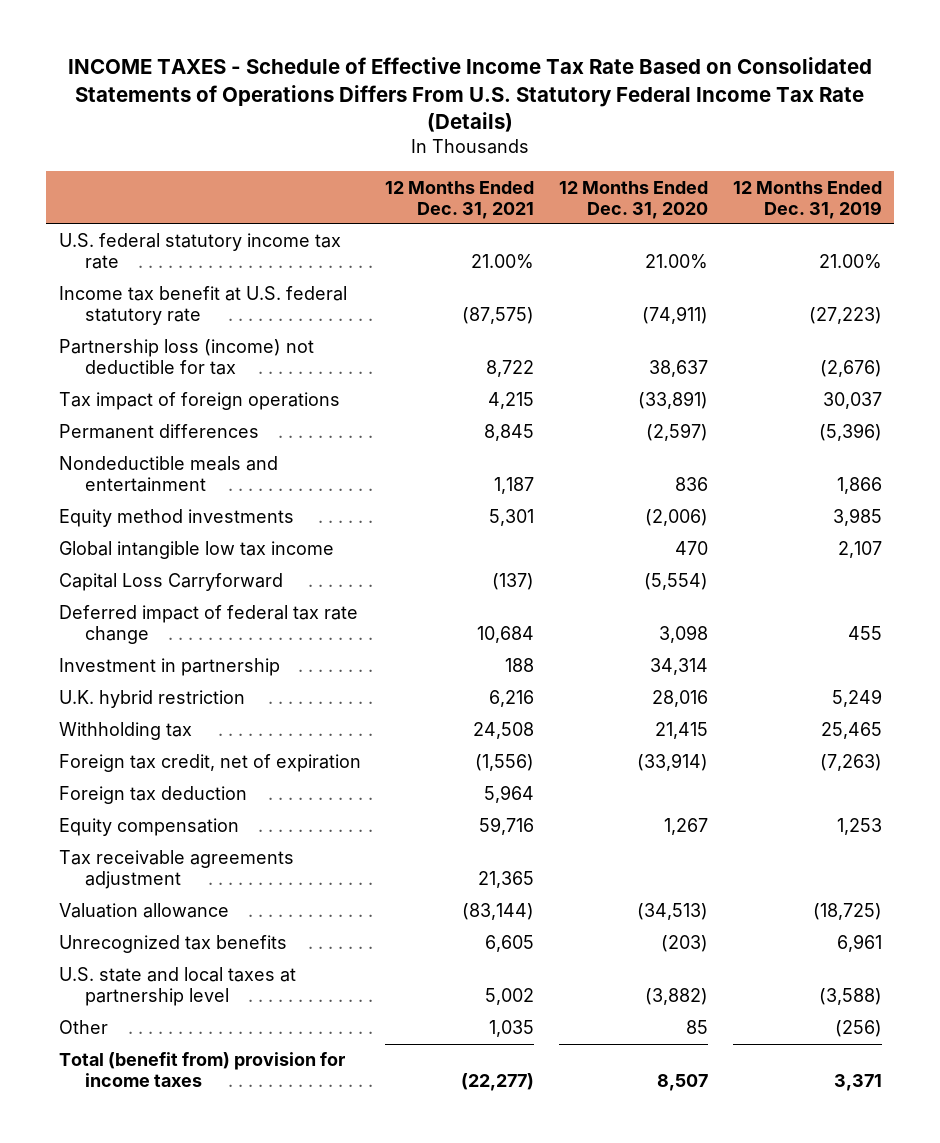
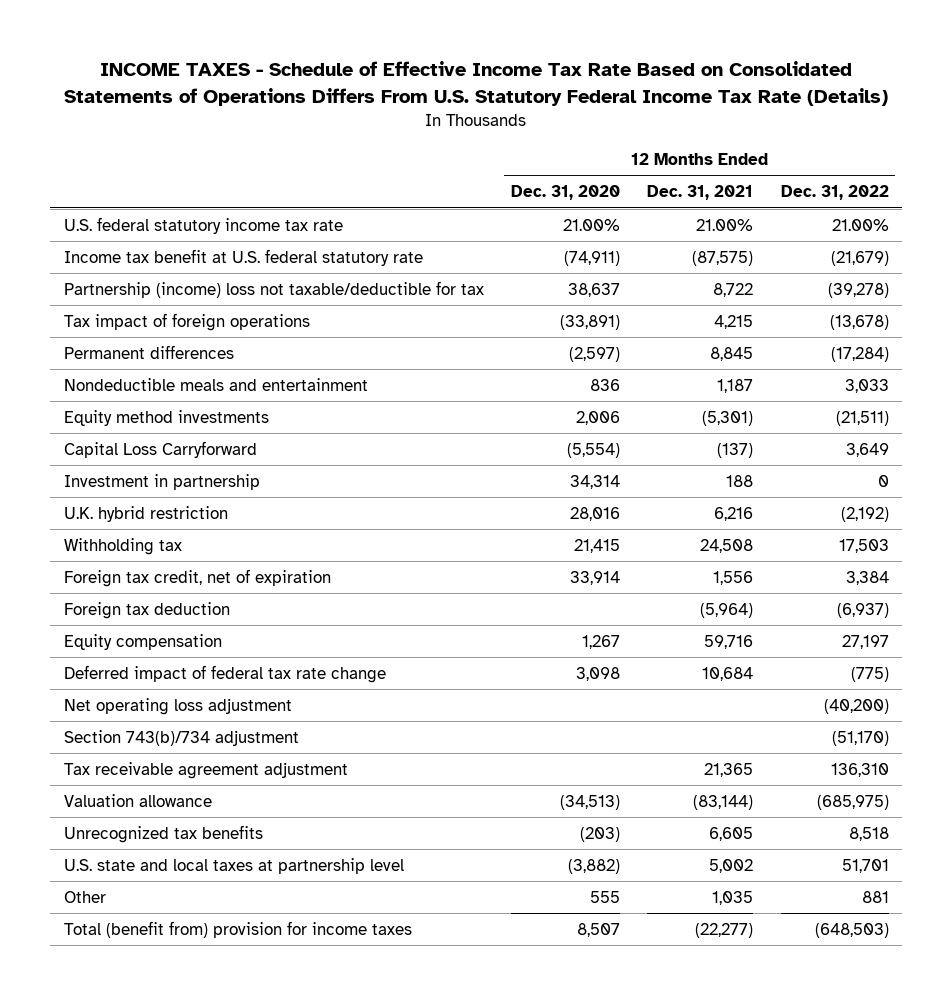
- | 12 Months Ended Dec. 31, 2021 | 12 Months Ended Dec. 31, 2020 | 12 Months Ended Dec. 31, 2019
+ | 12 Months Ended Dec. 31, 2020 | 12 Months Ended Dec. 31, 2021 | 12 Months Ended Dec. 31, 2022
- Partnership loss (income) not deductible for tax | 8,722 | 38,637 | (2,676)
+ Partnership (income) loss not taxable/deductible for tax | 38,637 | 8,722 | (39,278)
- Equity method investments | 5,301 | (2,006) | 3,985
- Global intangible low tax income | | 470 | 2,107
+ Equity method investments | 2,006 | (5,301) | (21,511)
- Foreign tax credit, net of expiration | (1,556) | (33,914) | (7,263)
- Foreign tax deduction | 5,964 | |
+ Foreign tax credit, net of expiration | 33,914 | 1,556 | 3,384
+ Foreign tax deduction | | (5,964) | (6,937)
- Tax receivable agreements adjustment | 21,365 | |
moved down: Deferred impact of federal tax rate change | 3,098 | 10,684 | (775)
+ Net operating loss adjustment | | | (40,200)
+ Section 743(b)/734 adjustment | | | (51,170)
+ Tax receivable agreement adjustment | | 21,365 | 136,310
- Other | 1,035 | 85 | (256)
+ Other | 555 | 1,035 | 881

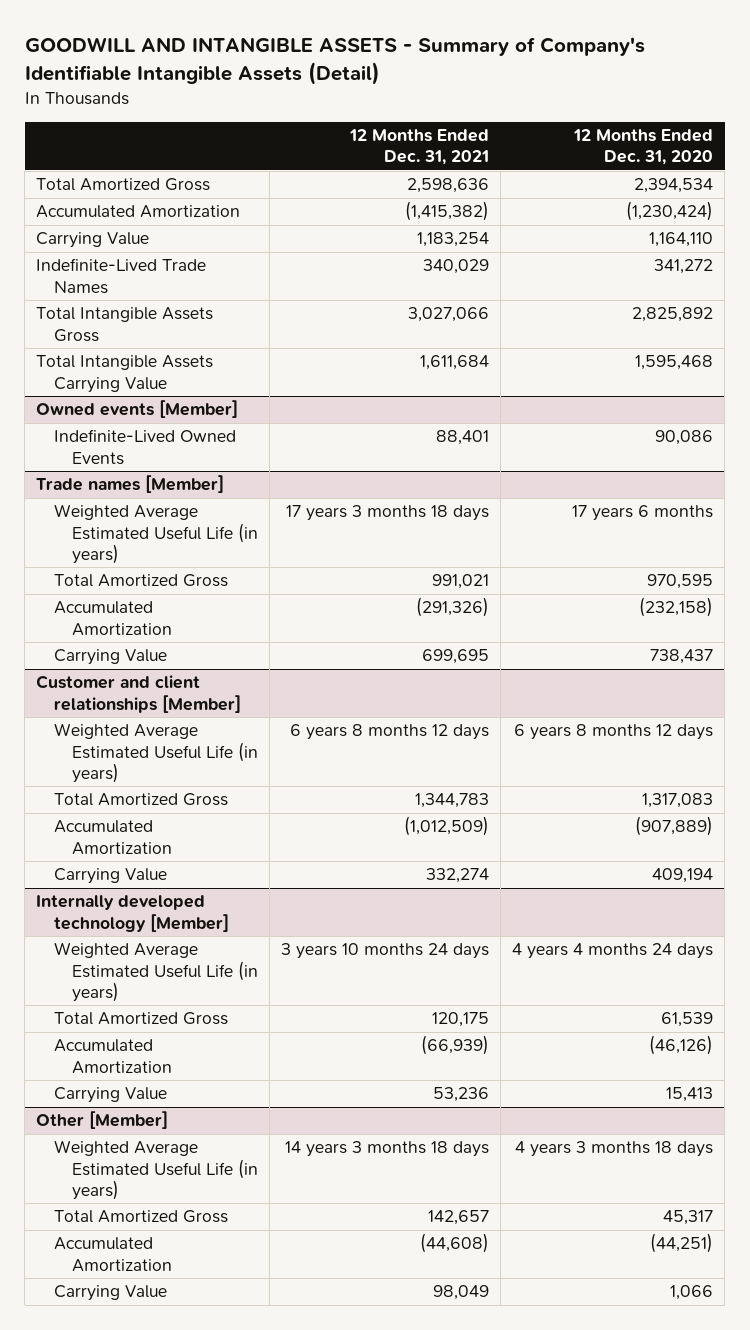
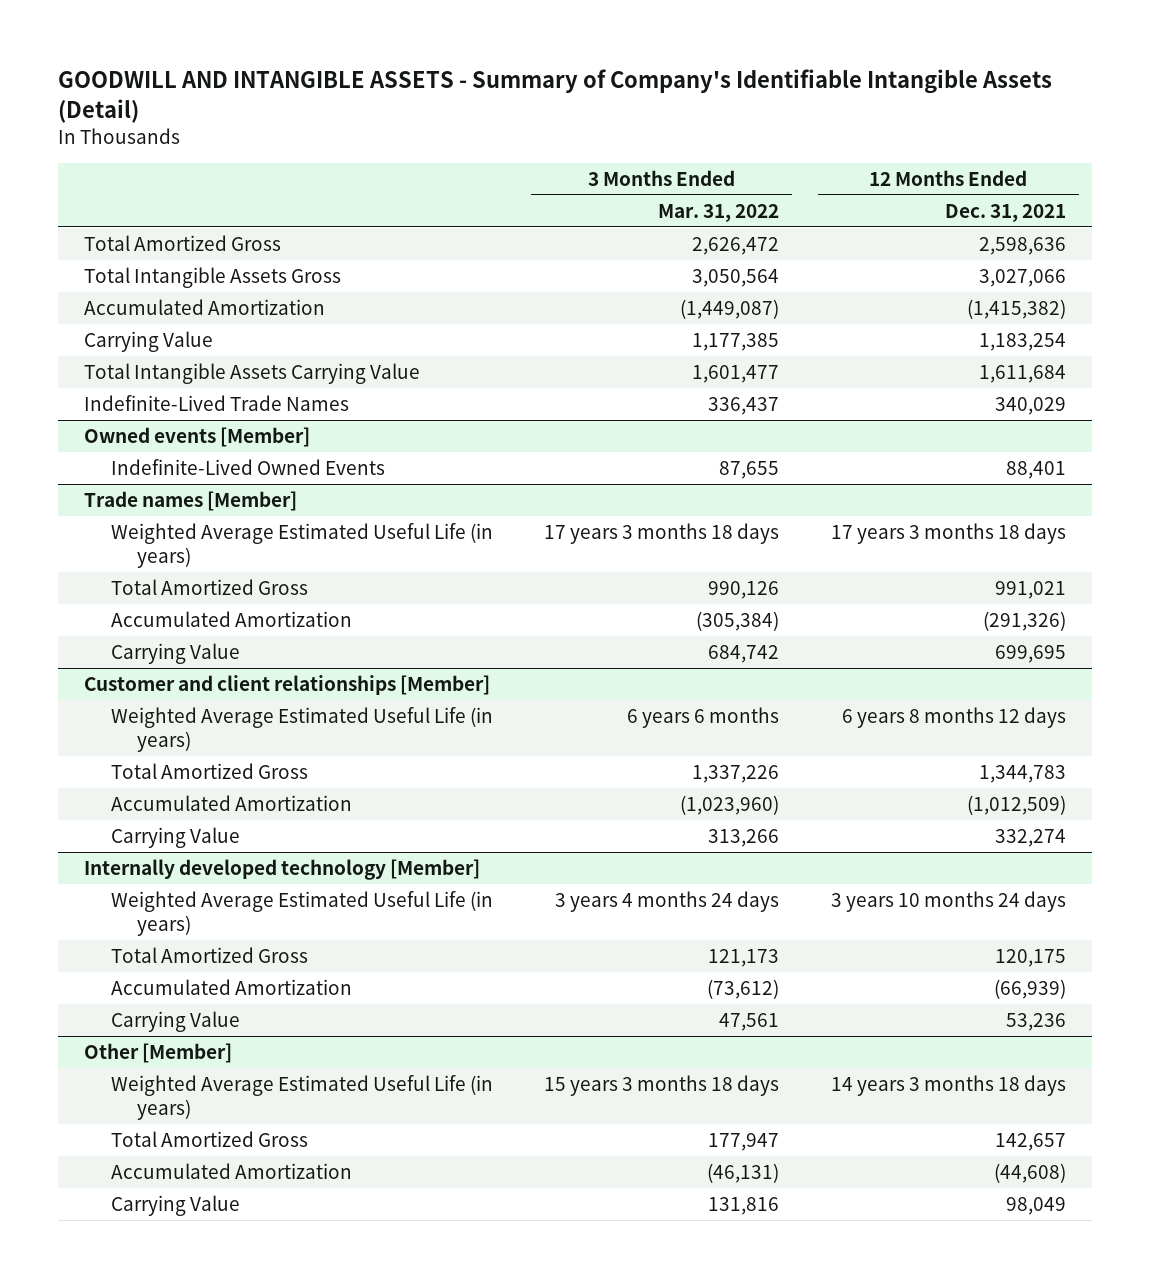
- | 12 Months Ended Dec. 31, 2021 | 12 Months Ended Dec. 31, 2020
+ | 3 Months Ended Mar. 31, 2022 | 12 Months Ended Dec. 31, 2021
moved up: Total Intangible Assets Gross | 3,050,564 | 3,027,066
moved down: Indefinite-Lived Trade Names | 336,437 | 340,029

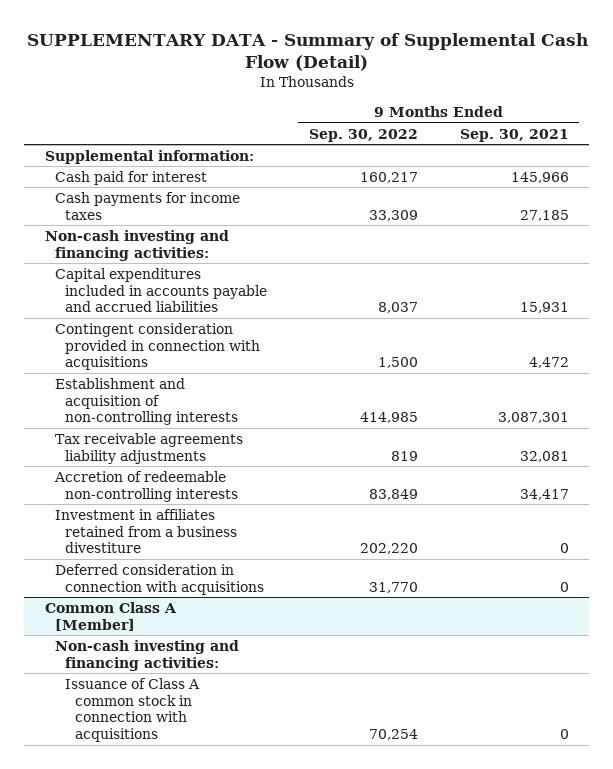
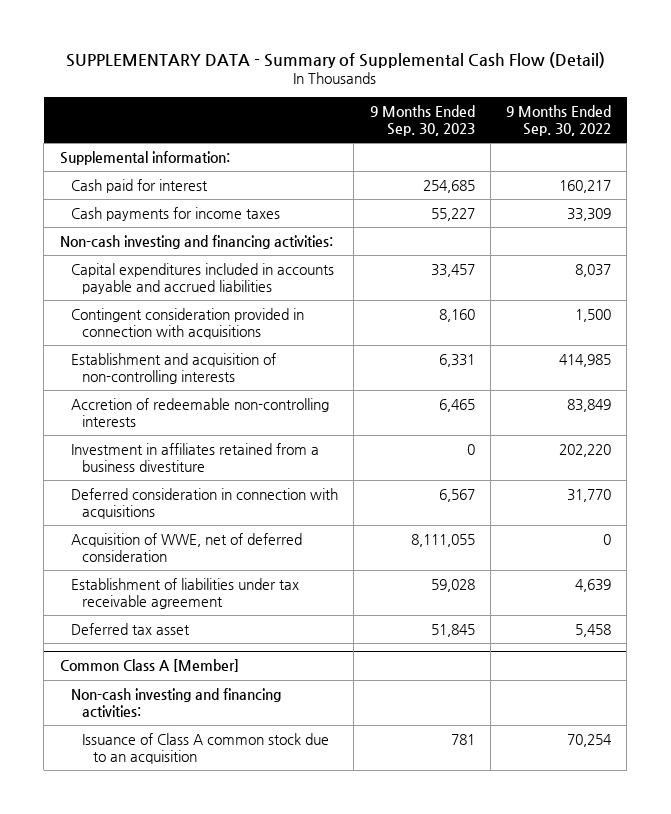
- | 9 Months Ended Sep. 30, 2022 | 9 Months Ended Sep. 30, 2021
+ | 9 Months Ended Sep. 30, 2023 | 9 Months Ended Sep. 30, 2022
- Tax receivable agreements liability adjustments | 819 | 32,081
+ Acquisition of WWE, net of deferred consideration | 8,111,055 | 0
+ Establishment of liabilities under tax receivable agreement | 59,028 | 4,639
+ Deferred tax asset | 51,845 | 5,458
@ Common Class A [Member]
- Issuance of Class A common stock in connection with acquisitions | 70,254 | 0
+ Issuance of Class A common stock due to an acquisition | 781 | 70,254

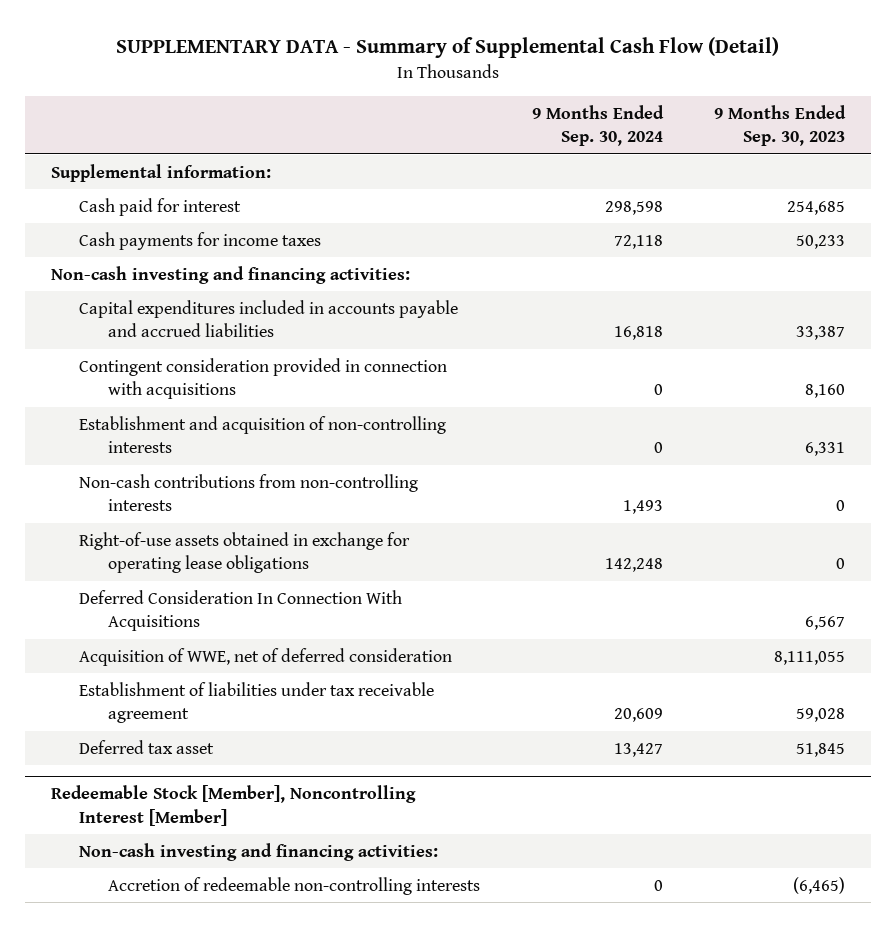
- | 9 Months Ended Sep. 30, 2023 | 9 Months Ended Sep. 30, 2022
+ | 9 Months Ended Sep. 30, 2024 | 9 Months Ended Sep. 30, 2023
- Cash payments for income taxes | 55,227 | 33,309
+ Cash payments for income taxes | 72,118 | 50,233
- Capital expenditures included in accounts payable and accrued liabilities | 33,457 | 8,037
+ Capital expenditures included in accounts payable and accrued liabilities | 16,818 | 33,387
- Accretion of redeemable non-controlling interests | 6,465 | 83,849
- Investment in affiliates retained from a business divestiture | 0 | 202,220
- Deferred consideration in connection with acquisitions | 6,567 | 31,770
+ Non-cash contributions from non-controlling interests | 1,493 | 0
+ Right-of-use assets obtained in exchange for operating lease obligations | 142,248 | 0
+ Deferred Consideration In Connection With Acquisitions | | 6,567
- Common Class A [Member]
+ Redeemable Stock [Member], Noncontrolling Interest [Member]
- Issuance of Class A common stock due to an acquisition | 781 | 70,254
+ Accretion of redeemable non-controlling interests | 0 | (6,465)

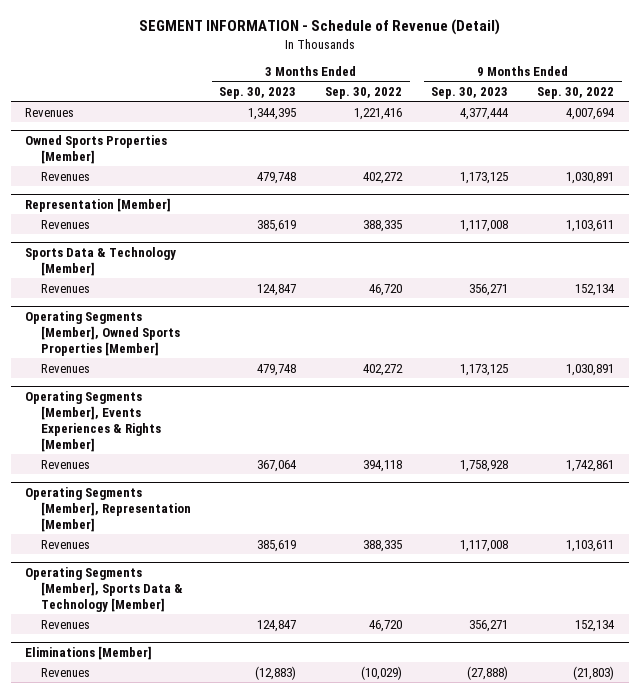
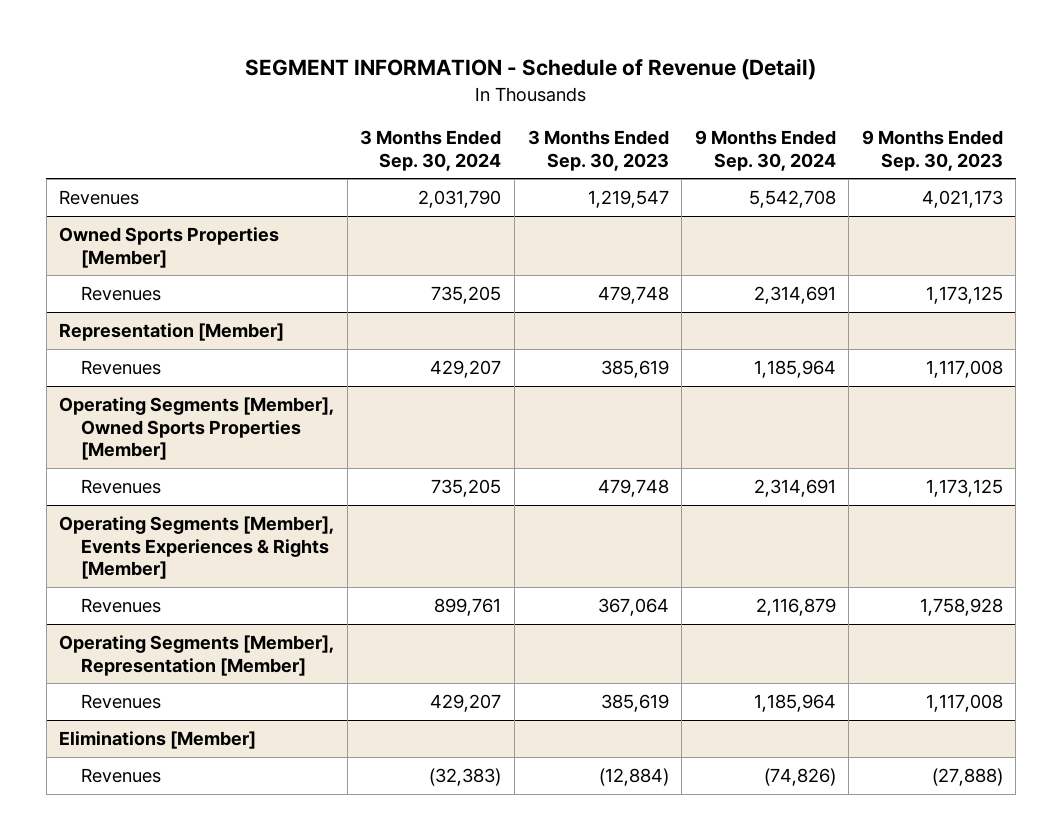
- | 3 Months Ended Sep. 30, 2023 | 3 Months Ended Sep. 30, 2022 | 9 Months Ended Sep. 30, 2023 | 9 Months Ended Sep. 30, 2022
+ | 3 Months Ended Sep. 30, 2024 | 3 Months Ended Sep. 30, 2023 | 9 Months Ended Sep. 30, 2024 | 9 Months Ended Sep. 30, 2023
- Revenues | 1,344,395 | 1,221,416 | 4,377,444 | 4,007,694
+ Revenues | 2,031,790 | 1,219,547 | 5,542,708 | 4,021,173
- Sports Data & Technology [Member]
- Revenues | 124,847 | 46,720 | 356,271 | 152,134
- Operating Segments [Member], Sports Data & Technology [Member]
- Revenues | 124,847 | 46,720 | 356,271 | 152,134
@ Eliminations [Member]
- Revenues | (12,883) | (10,029) | (27,888) | (21,803)
+ Revenues | (32,383) | (12,884) | (74,826) | (27,888)

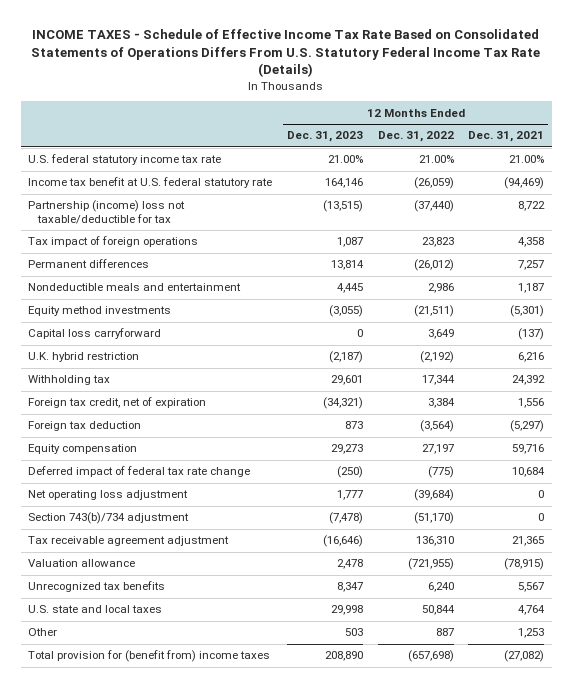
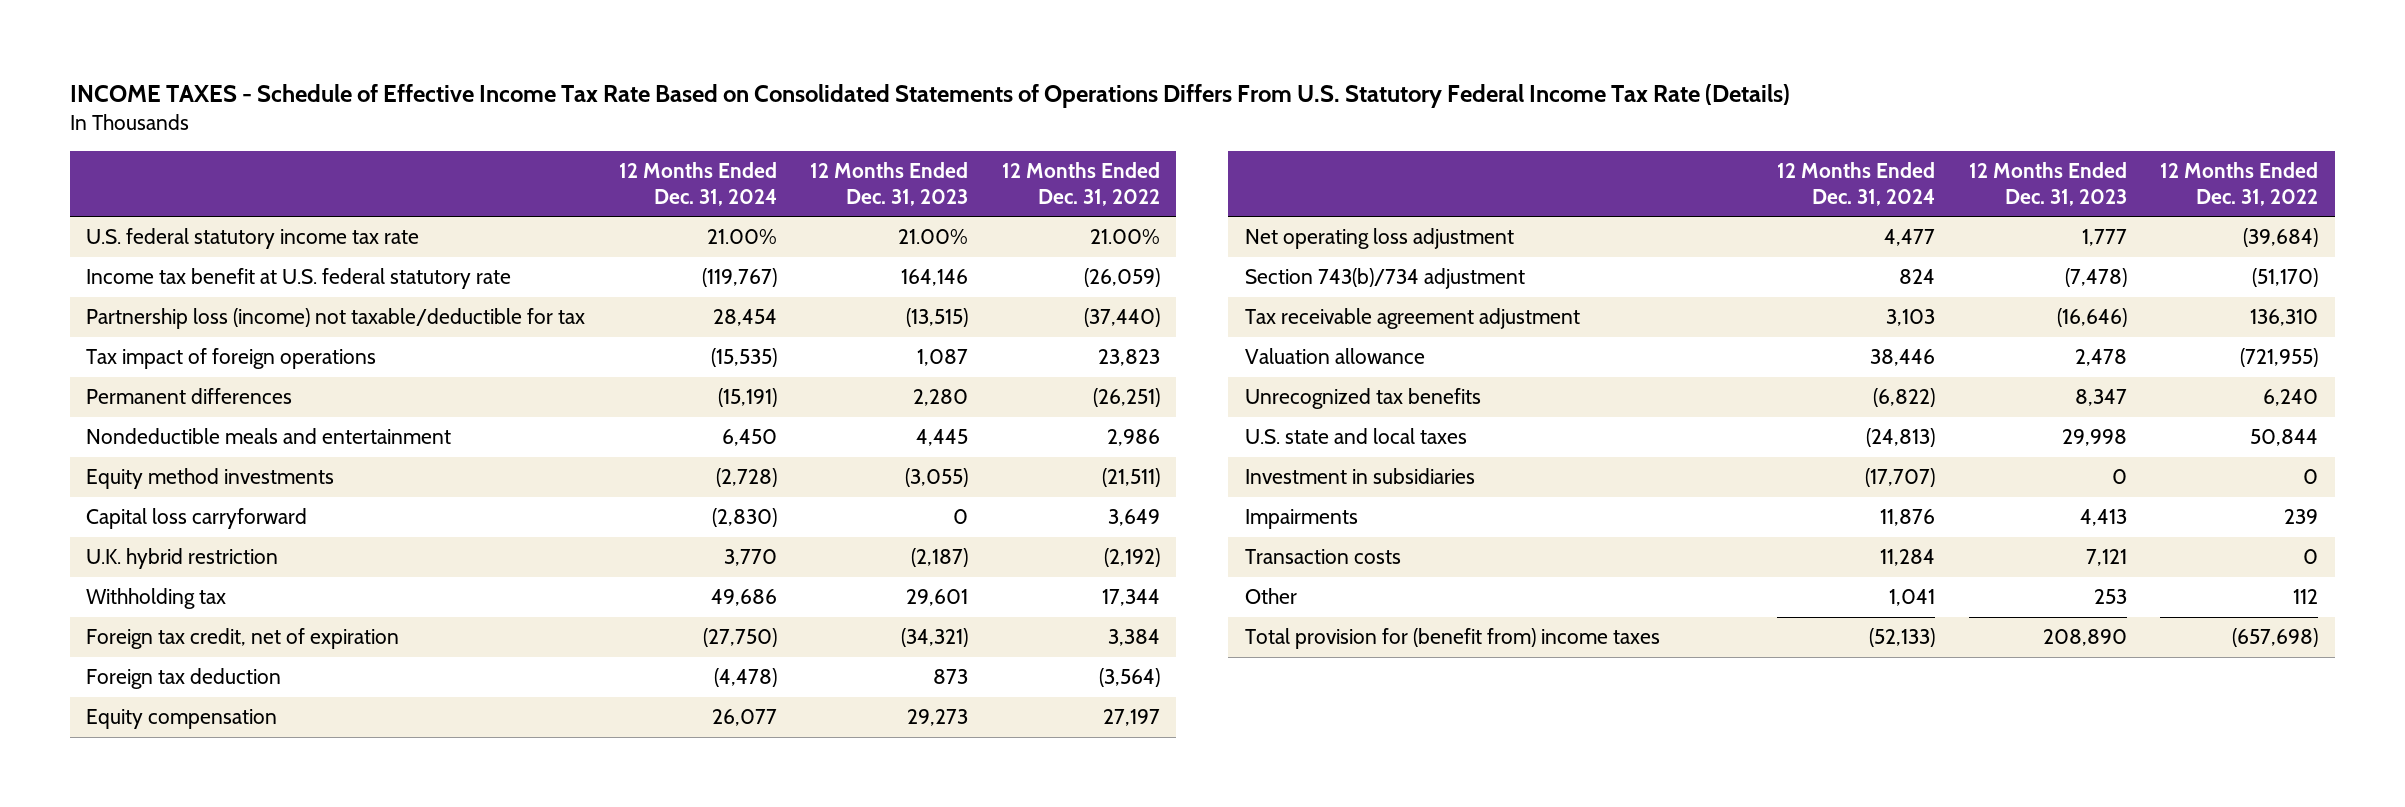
- | 12 Months Ended Dec. 31, 2023 | 12 Months Ended Dec. 31, 2022 | 12 Months Ended Dec. 31, 2021
+ | 12 Months Ended Dec. 31, 2024 | 12 Months Ended Dec. 31, 2023 | 12 Months Ended Dec. 31, 2022
- Partnership (income) loss not taxable/deductible for tax | (13,515) | (37,440) | 8,722
+ Partnership loss (income) not taxable/deductible for tax | 28,454 | (13,515) | (37,440)
- Permanent differences | 13,814 | (26,012) | 7,257
+ Permanent differences | (15,191) | 2,280 | (26,251)
- Deferred impact of federal tax rate change | (250) | (775) | 10,684
- Other | 503 | 887 | 1,253
+ Investment in subsidiaries | (17,707) | 0 | 0
+ Impairments | 11,876 | 4,413 | 239
+ Transaction costs | 11,284 | 7,121 | 0
+ Other | 1,041 | 253 | 112

